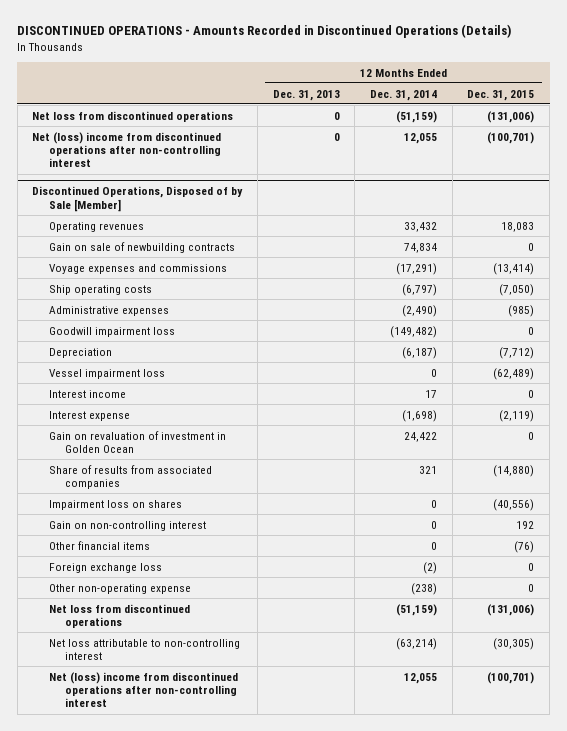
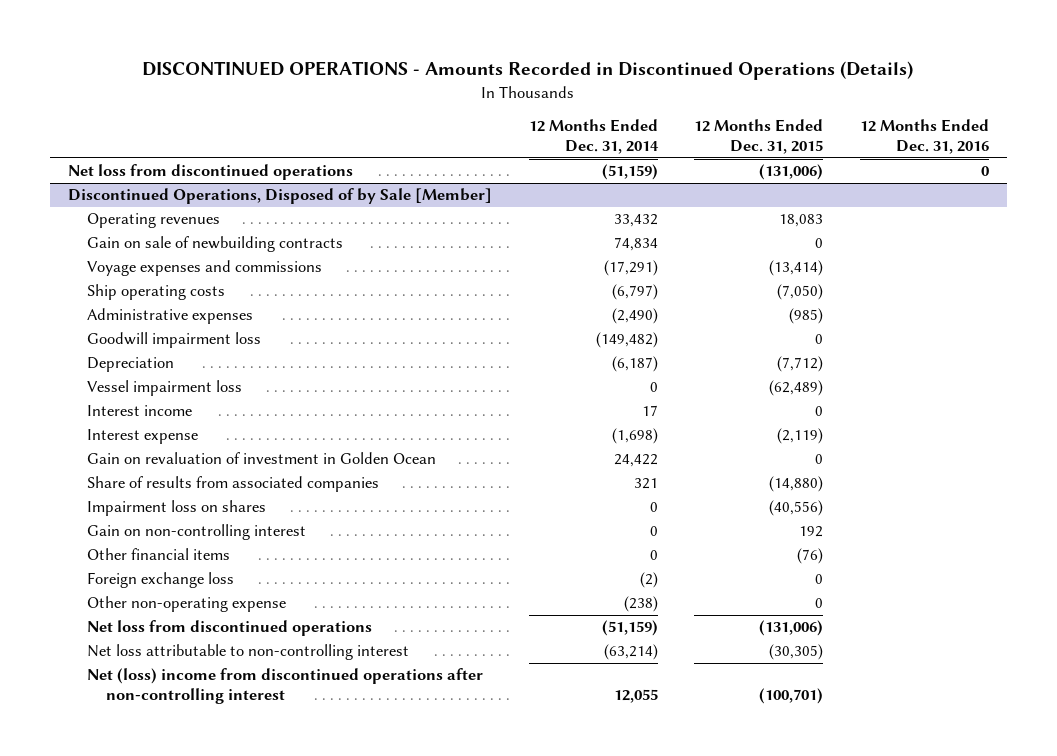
- | 12 Months Ended Dec. 31, 2013 | 12 Months Ended Dec. 31, 2014 | 12 Months Ended Dec. 31, 2015
+ | 12 Months Ended Dec. 31, 2014 | 12 Months Ended Dec. 31, 2015 | 12 Months Ended Dec. 31, 2016
- Net (loss) income from discontinued operations after non-controlling interest | 0 | 12,055 | (100,701)

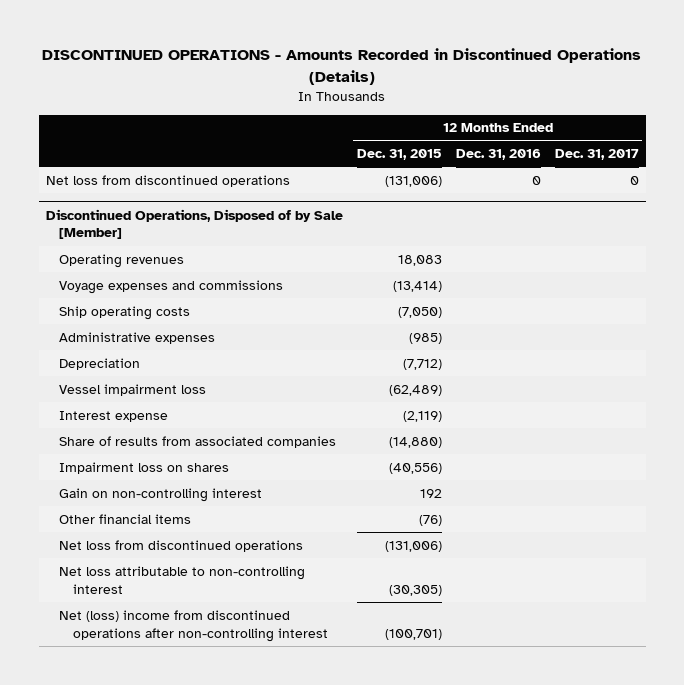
- | 12 Months Ended Dec. 31, 2014 | 12 Months Ended Dec. 31, 2015 | 12 Months Ended Dec. 31, 2016
+ | 12 Months Ended Dec. 31, 2015 | 12 Months Ended Dec. 31, 2016 | 12 Months Ended Dec. 31, 2017
@ Discontinued Operations, Disposed of by Sale [Member]
- Gain on sale of newbuilding contracts | 74,834 | 0 |
- Goodwill impairment loss | (149,482) | 0 |
- Interest income | 17 | 0 |
- Gain on revaluation of investment in Golden Ocean | 24,422 | 0 |
- Foreign exchange loss | (2) | 0 |
- Other non-operating expense | (238) | 0 |

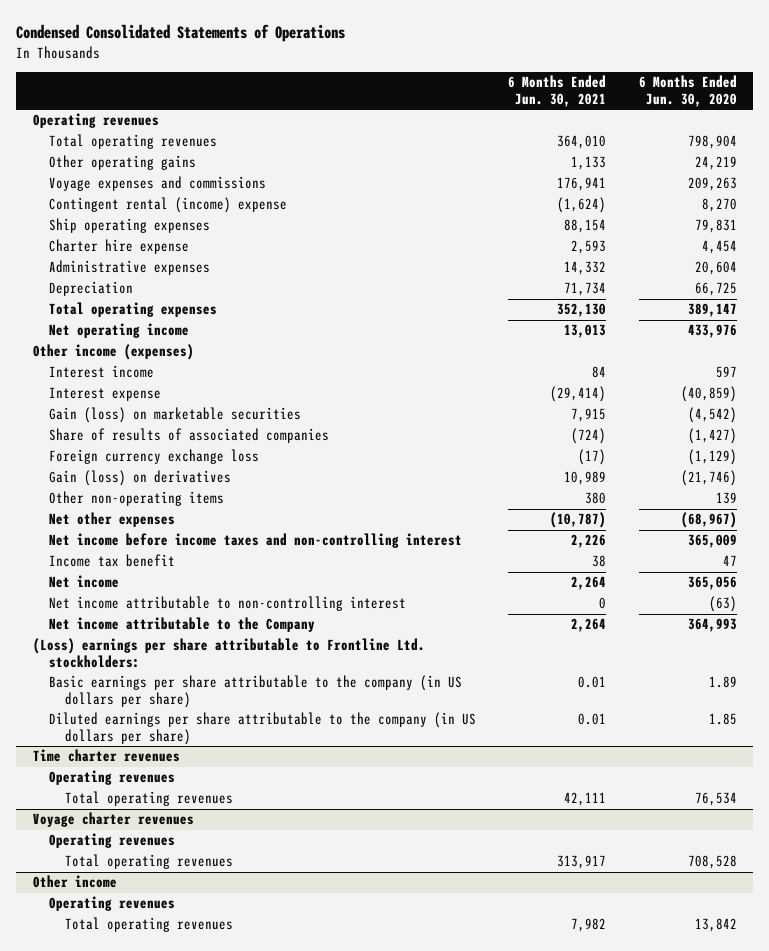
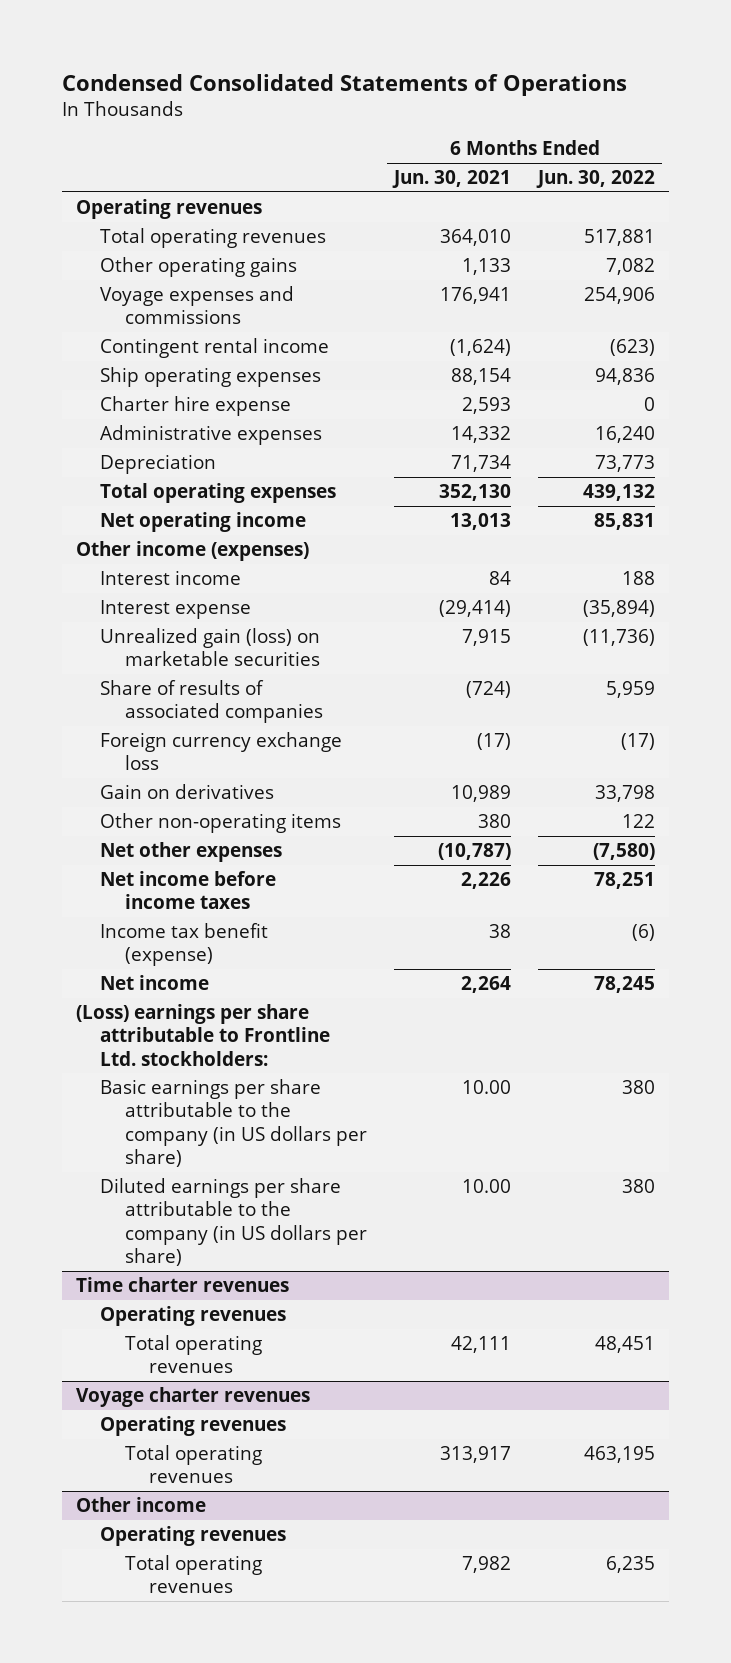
- | 6 Months Ended Jun. 30, 2021 | 6 Months Ended Jun. 30, 2020
+ | 6 Months Ended Jun. 30, 2021 | 6 Months Ended Jun. 30, 2022
- Contingent rental (income) expense | (1,624) | 8,270
+ Contingent rental income | (1,624) | (623)
- Gain (loss) on marketable securities | 7,915 | (4,542)
+ Unrealized gain (loss) on marketable securities | 7,915 | (11,736)
- Gain (loss) on derivatives | 10,989 | (21,746)
+ Gain on derivatives | 10,989 | 33,798
- Net income before income taxes and non-controlling interest | 2,226 | 365,009
- Income tax benefit | 38 | 47
+ Net income before income taxes | 2,226 | 78,251
+ Income tax benefit (expense) | 38 | (6)
- Net income attributable to non-controlling interest | 0 | (63)
- Net income attributable to the Company | 2,264 | 364,993
- Basic earnings per share attributable to the company (in US dollars per share) | 0.01 | 1.89
- Diluted earnings per share attributable to the company (in US dollars per share) | 0.01 | 1.85
+ Basic earnings per share attributable to the company (in US dollars per share) | 10.00 | 380
+ Diluted earnings per share attributable to the company (in US dollars per share) | 10.00 | 380

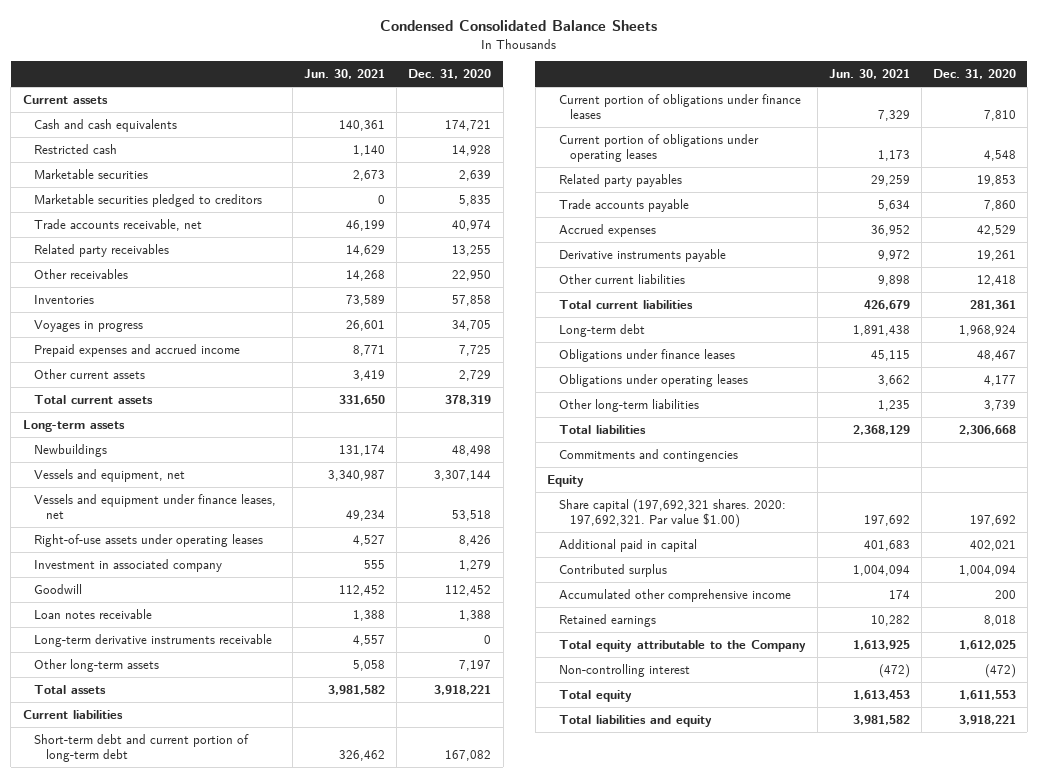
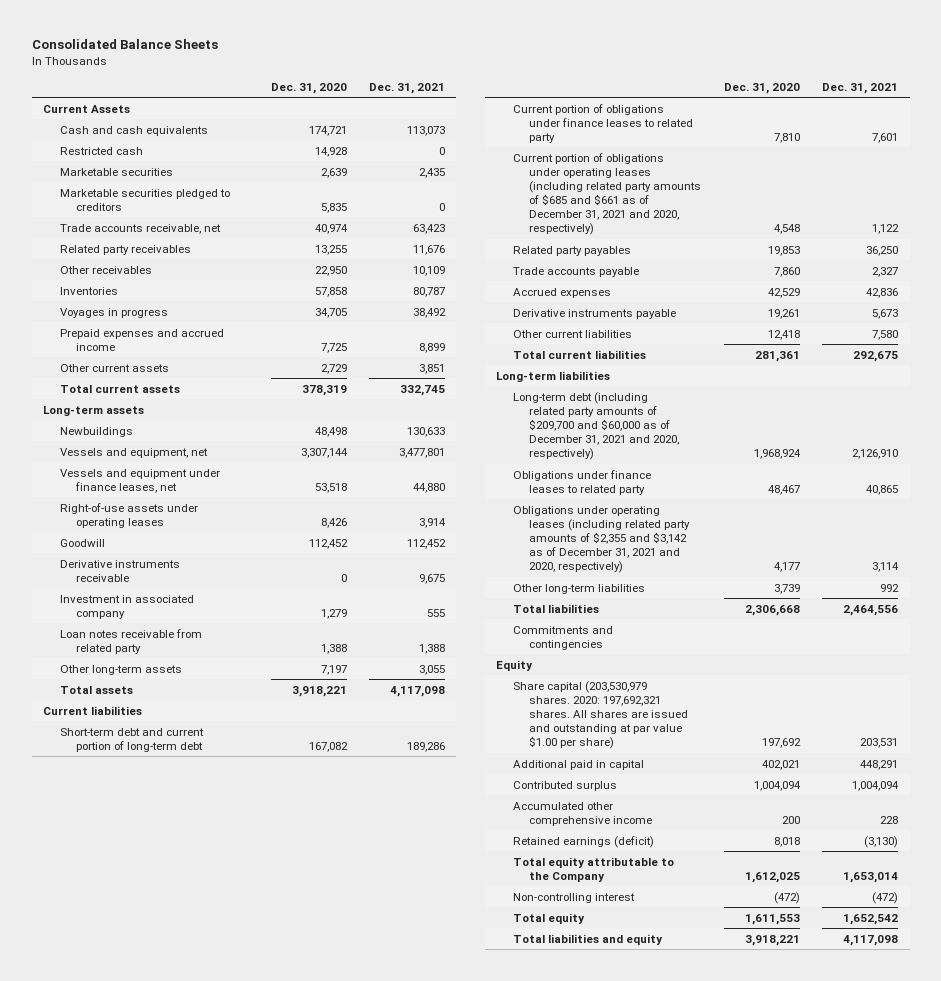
- Condensed Consolidated Balance Sheets
+ Consolidated Balance Sheets
- | Jun. 30, 2021 | Dec. 31, 2020
+ | Dec. 31, 2020 | Dec. 31, 2021
- Current assets
+ Current Assets
- Loan notes receivable | 1,388 | 1,388
- Long-term derivative instruments receivable | 4,557 | 0
+ Derivative instruments receivable | 0 | 9,675
moved down: Investment in associated company | 1,279 | 555
+ Loan notes receivable from related party | 1,388 | 1,388
- Current portion of obligations under finance leases | 7,329 | 7,810
- Current portion of obligations under operating leases | 1,173 | 4,548
+ Current portion of obligations under finance leases to related party | 7,810 | 7,601
+ Current portion of obligations under operating leases (including related party amounts of $685 and $661 as of December 31, 2021 and 2020, respectively) | 4,548 | 1,122
- Long-term debt | 1,891,438 | 1,968,924
- Obligations under finance leases | 45,115 | 48,467
- Obligations under operating leases | 3,662 | 4,177
+ Long-term liabilities
+ Long-term debt (including related party amounts of $209,700 and $60,000 as of December 31, 2021 and 2020, respectively) | 1,968,924 | 2,126,910
+ Obligations under finance leases to related party | 48,467 | 40,865
+ Obligations under operating leases (including related party amounts of $2,355 and $3,142 as of December 31, 2021 and 2020, respectively) | 4,177 | 3,114
- Share capital (197,692,321 shares. 2020: 197,692,321. Par value $1.00) | 197,692 | 197,692
+ Share capital (203,530,979 shares. 2020: 197,692,321 shares. All shares are issued and outstanding at par value $1.00 per share) | 197,692 | 203,531
- Retained earnings | 10,282 | 8,018
+ Retained earnings (deficit) | 8,018 | (3,130)

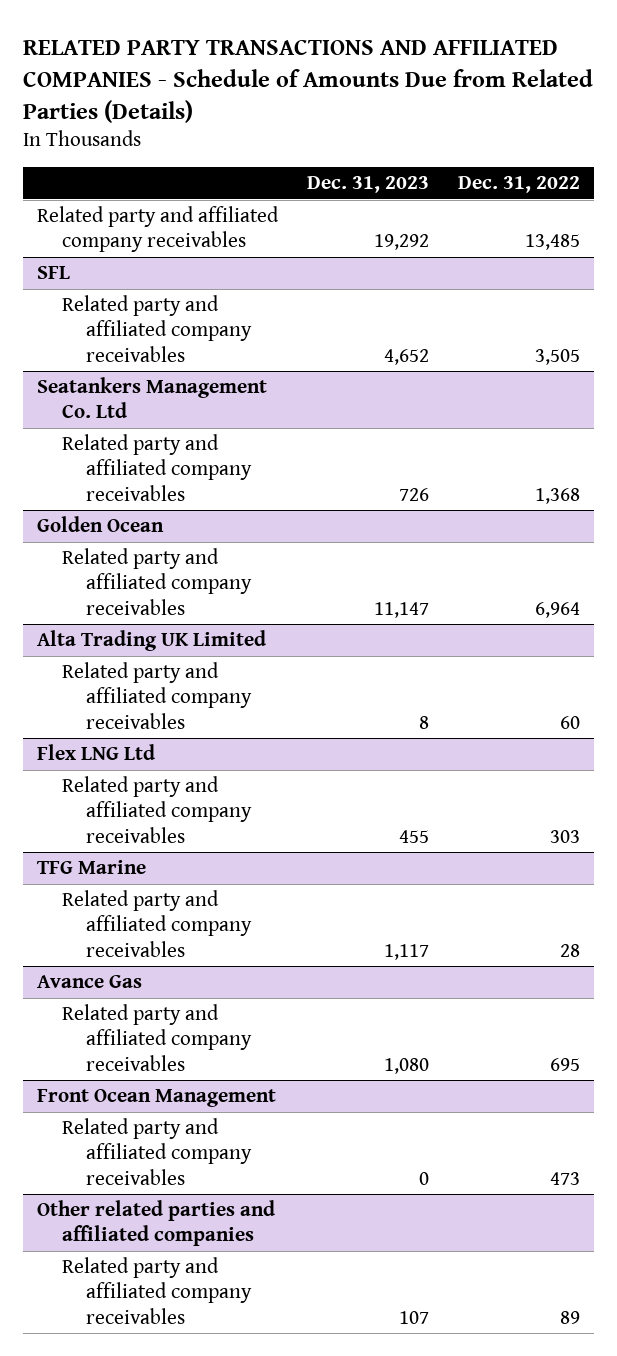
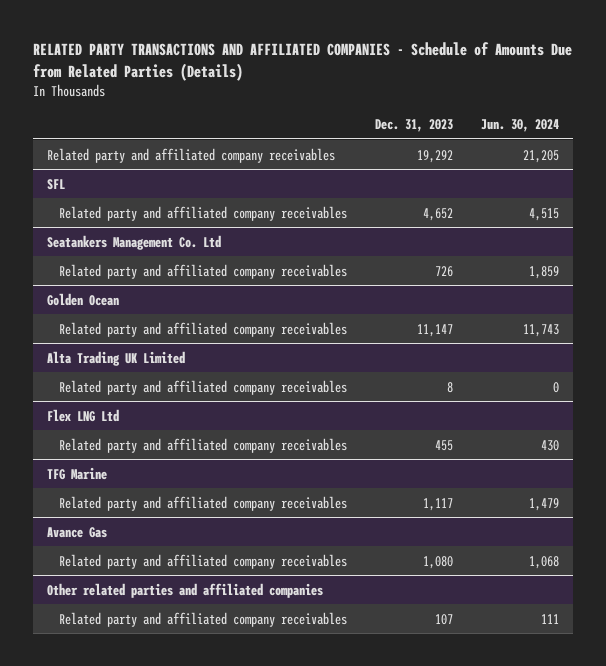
- | Dec. 31, 2023 | Dec. 31, 2022
+ | Dec. 31, 2023 | Jun. 30, 2024
- Front Ocean Management
- Related party and affiliated company receivables | 0 | 473

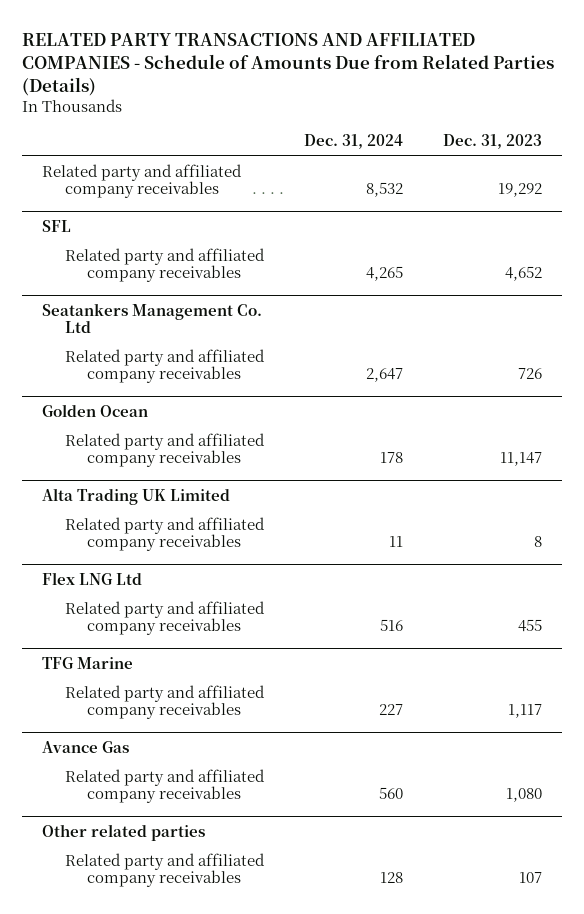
- | Dec. 31, 2023 | Jun. 30, 2024
+ | Dec. 31, 2024 | Dec. 31, 2023
- Other related parties and affiliated companies
+ Other related parties

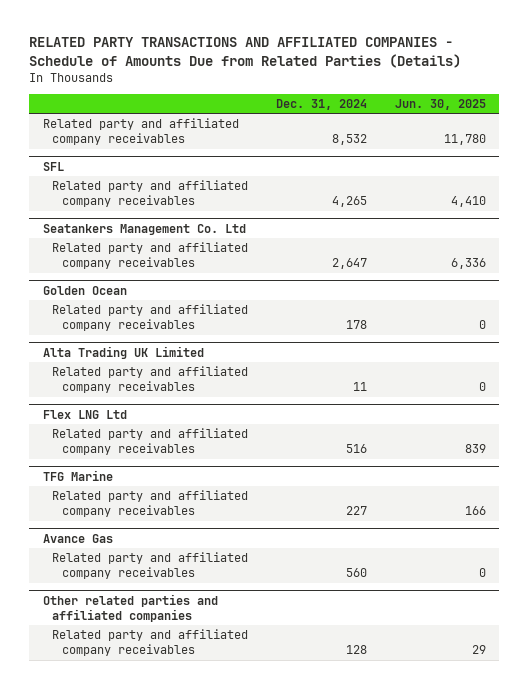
- | Dec. 31, 2024 | Dec. 31, 2023
+ | Dec. 31, 2024 | Jun. 30, 2025
- Other related parties
+ Other related parties and affiliated companies

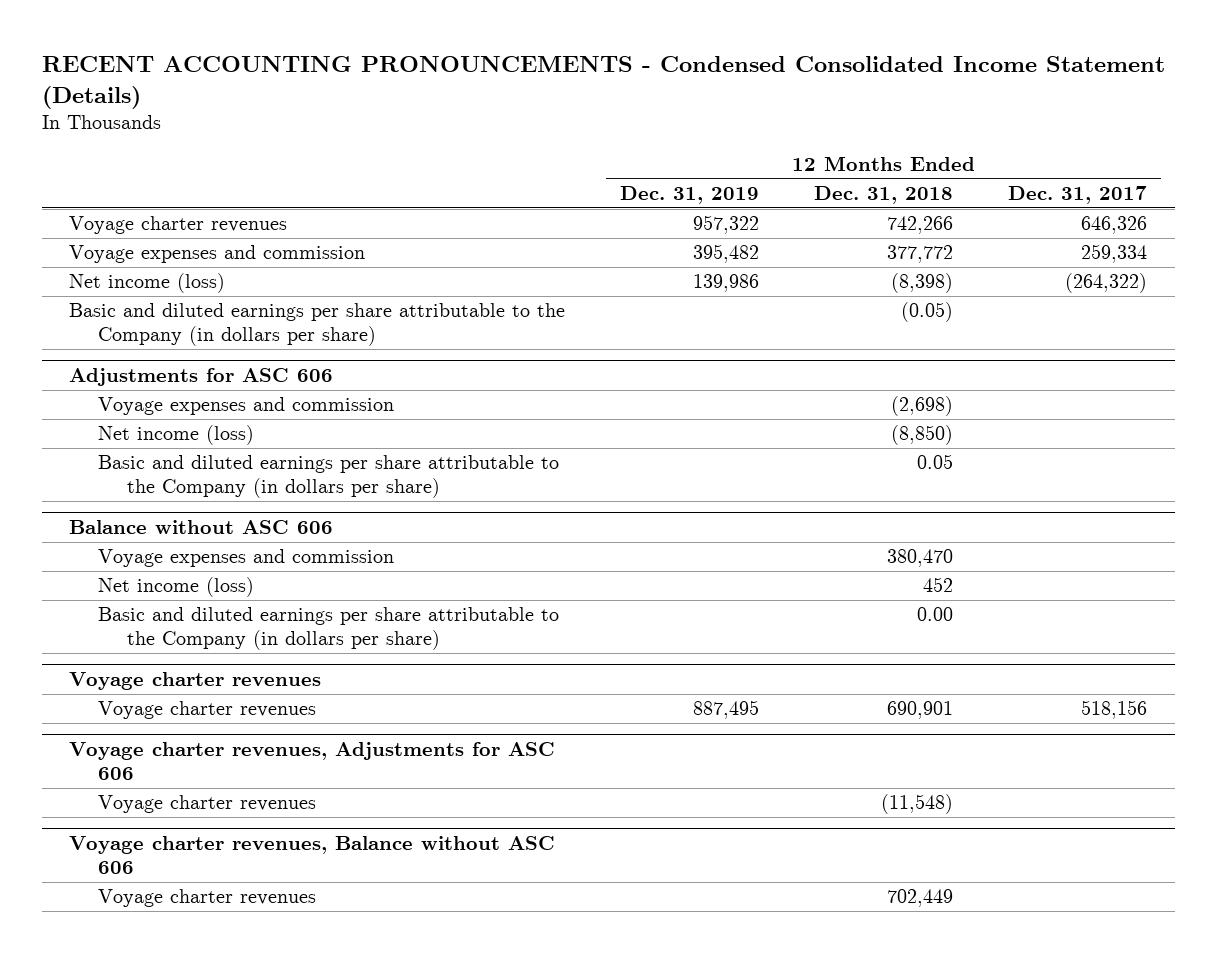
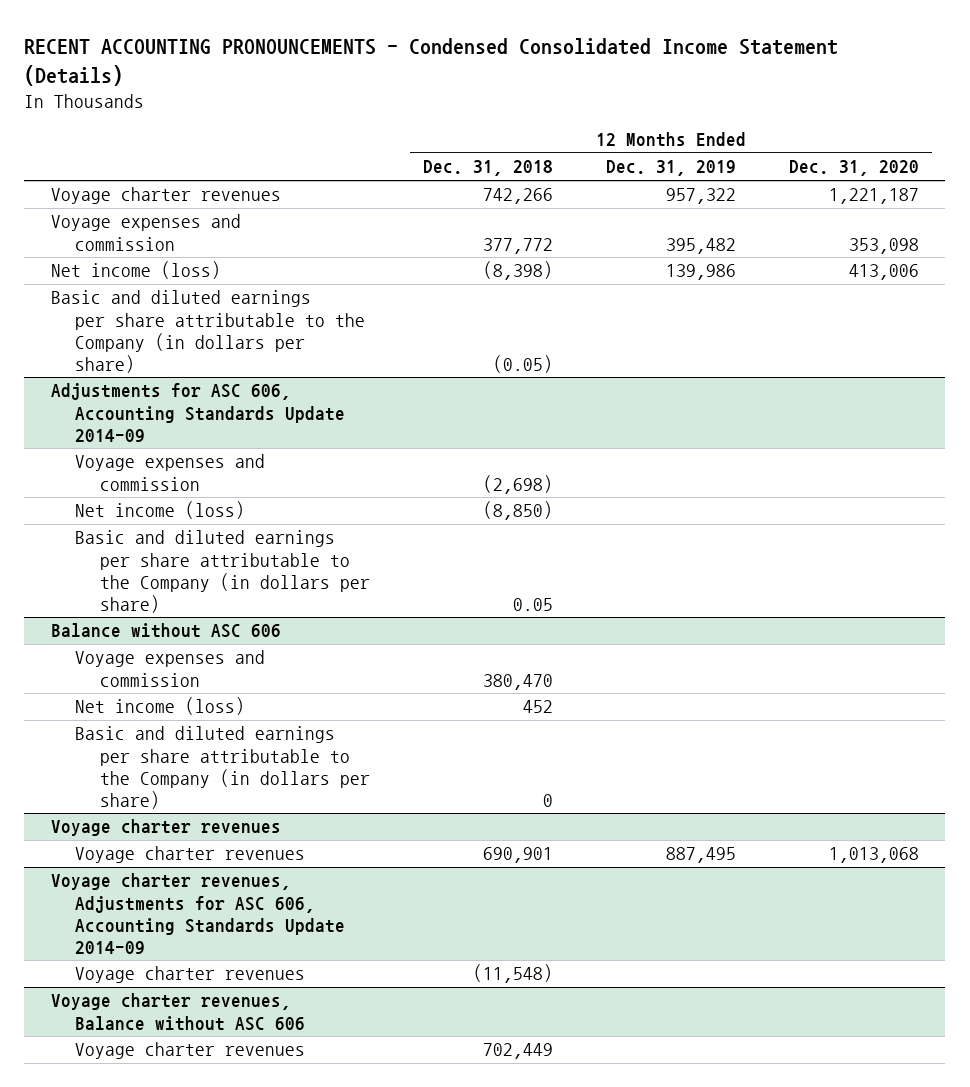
- | 12 Months Ended Dec. 31, 2019 | 12 Months Ended Dec. 31, 2018 | 12 Months Ended Dec. 31, 2017
+ | 12 Months Ended Dec. 31, 2018 | 12 Months Ended Dec. 31, 2019 | 12 Months Ended Dec. 31, 2020
- Adjustments for ASC 606
+ Adjustments for ASC 606, Accounting Standards Update 2014-09
@ Balance without ASC 606
- Basic and diluted earnings per share attributable to the Company (in dollars per share) | | 0.00 |
+ Basic and diluted earnings per share attributable to the Company (in dollars per share) | 0 | |
- Voyage charter revenues, Adjustments for ASC 606
+ Voyage charter revenues, Adjustments for ASC 606, Accounting Standards Update 2014-09

